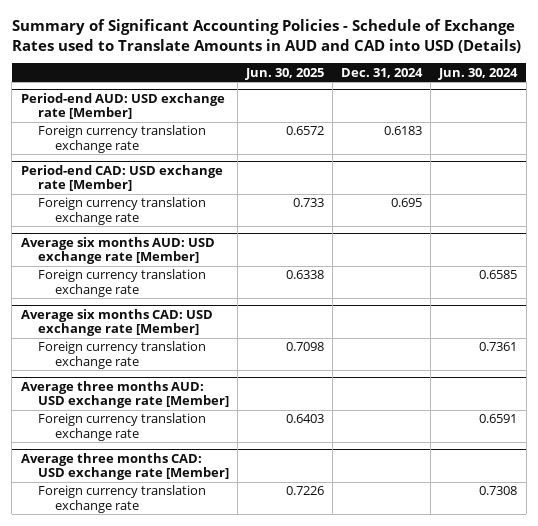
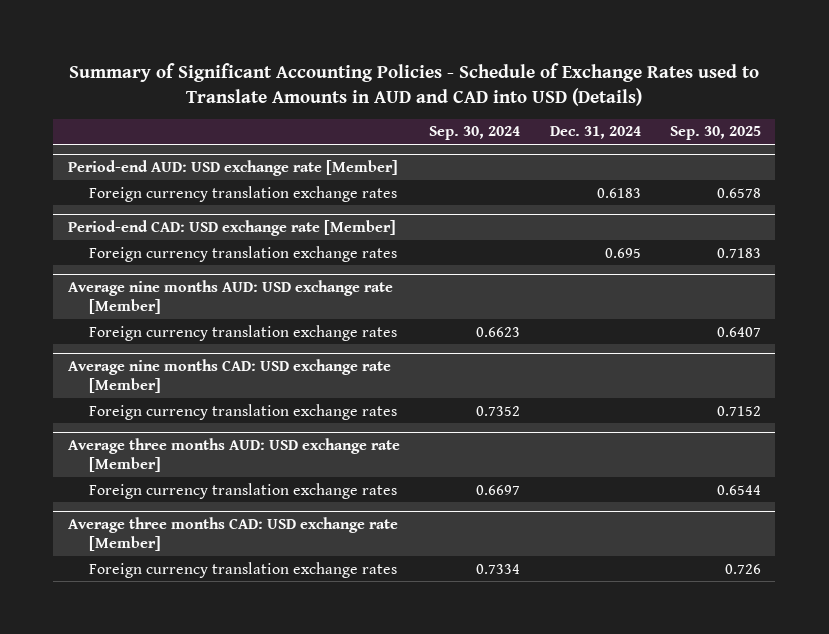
- | Jun. 30, 2025 | Dec. 31, 2024 | Jun. 30, 2024
+ | Sep. 30, 2024 | Dec. 31, 2024 | Sep. 30, 2025
@ Period-end AUD: USD exchange rate [Member]
- Foreign currency translation exchange rate | 0.6572 | 0.6183 |
+ Foreign currency translation exchange rates | | 0.6183 | 0.6578
@ Period-end CAD: USD exchange rate [Member]
- Foreign currency translation exchange rate | 0.733 | 0.695 |
- Average six months AUD: USD exchange rate [Member]
- Foreign currency translation exchange rate | 0.6338 | | 0.6585
- Average six months CAD: USD exchange rate [Member]
- Foreign currency translation exchange rate | 0.7098 | | 0.7361
@ Period-end CAD: USD exchange rate [Member]
+ Foreign currency translation exchange rates | | 0.695 | 0.7183
+ Average nine months AUD: USD exchange rate [Member]
+ Foreign currency translation exchange rates | 0.6623 | | 0.6407
+ Average nine months CAD: USD exchange rate [Member]
+ Foreign currency translation exchange rates | 0.7352 | | 0.7152
@ Average three months AUD: USD exchange rate [Member]
- Foreign currency translation exchange rate | 0.6403 | | 0.6591
+ Foreign currency translation exchange rates | 0.6697 | | 0.6544
@ Average three months CAD: USD exchange rate [Member]
- Foreign currency translation exchange rate | 0.7226 | | 0.7308
+ Foreign currency translation exchange rates | 0.7334 | | 0.726

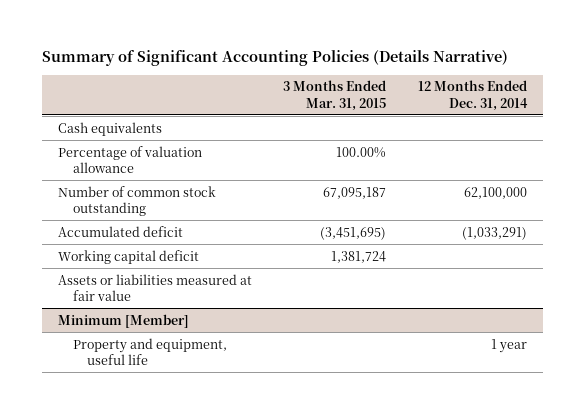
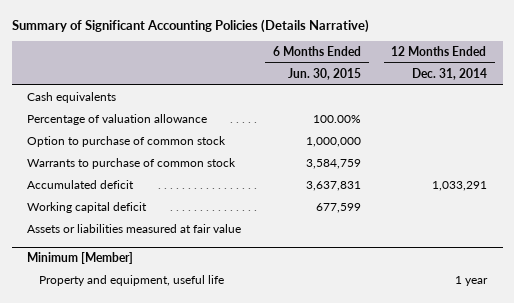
- | 3 Months Ended Mar. 31, 2015 | 12 Months Ended Dec. 31, 2014
+ | 6 Months Ended Jun. 30, 2015 | 12 Months Ended Dec. 31, 2014
- Number of common stock outstanding | 67,095,187 | 62,100,000
- Accumulated deficit | (3,451,695) | (1,033,291)
+ Option to purchase of common stock | 1,000,000 |
+ Warrants to purchase of common stock | 3,584,759 |
+ Accumulated deficit | 3,637,831 | 1,033,291

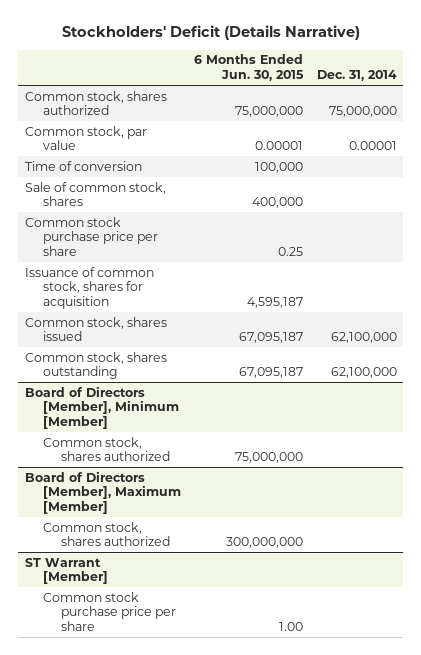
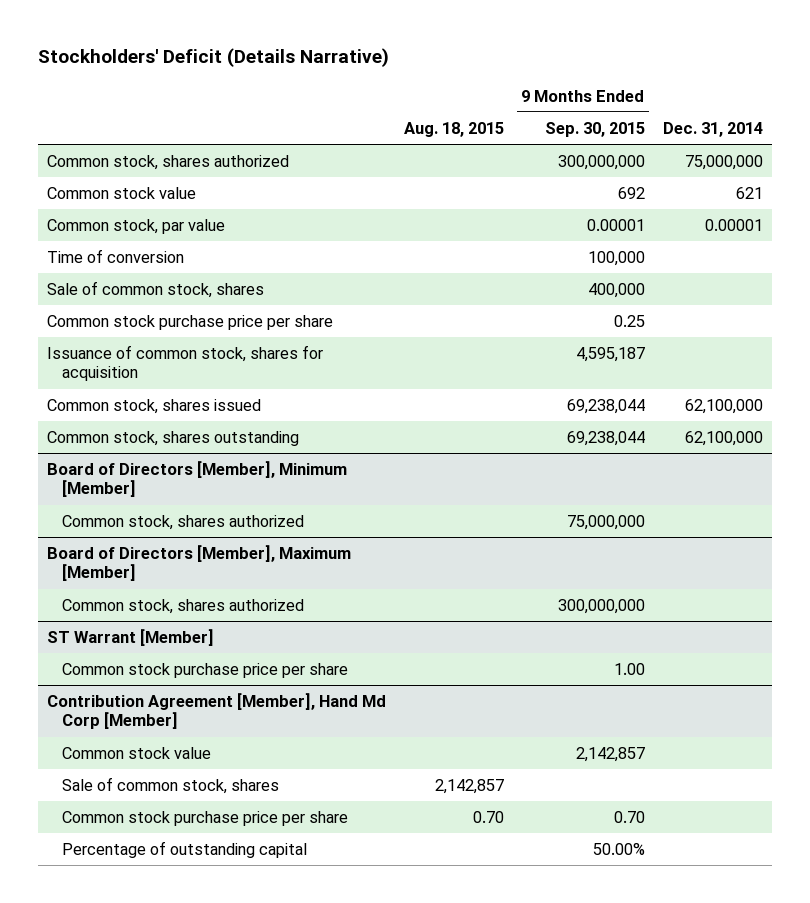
- | 6 Months Ended Jun. 30, 2015 | Dec. 31, 2014
+ | Aug. 18, 2015 | 9 Months Ended Sep. 30, 2015 | Dec. 31, 2014
+ Common stock value | | 692 | 621
+ Contribution Agreement [Member], Hand Md Corp [Member]
+ Common stock value | | 2,142,857 |
+ Sale of common stock, shares | 2,142,857 | |
+ Common stock purchase price per share | 0.70 | 0.70 |
+ Percentage of outstanding capital | | 50.00% |

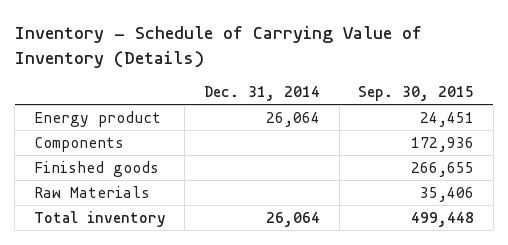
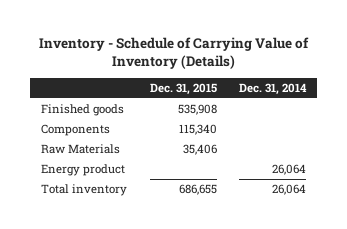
- | Dec. 31, 2014 | Sep. 30, 2015
+ | Dec. 31, 2015 | Dec. 31, 2014
moved down: Components | 115,340 |
moved down: Energy product | | 26,064

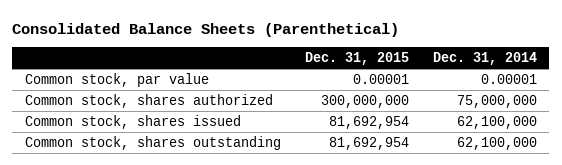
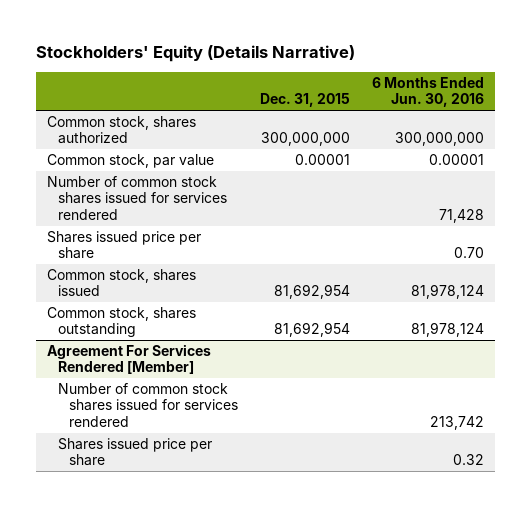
- Consolidated Balance Sheets (Parenthetical)
+ Stockholders' Equity (Details Narrative)
- | Dec. 31, 2015 | Dec. 31, 2014
+ | Dec. 31, 2015 | 6 Months Ended Jun. 30, 2016
moved down: Common stock, par value | 0.00001 | 0.00001
+ Number of common stock shares issued for services rendered | | 71,428
+ Shares issued price per share | | 0.70
+ Agreement For Services Rendered [Member]
+ Number of common stock shares issued for services rendered | | 213,742
+ Shares issued price per share | | 0.32

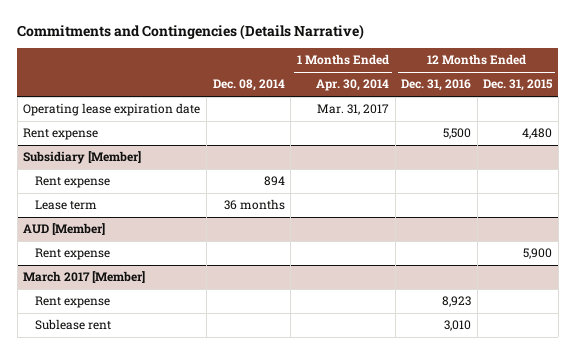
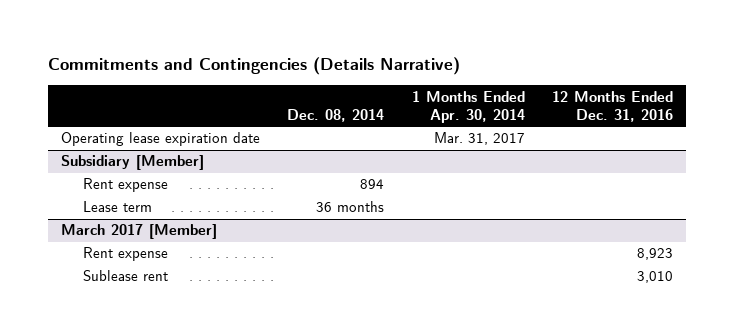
- | Dec. 08, 2014 | 1 Months Ended Apr. 30, 2014 | 12 Months Ended Dec. 31, 2016 | 12 Months Ended Dec. 31, 2015
+ | Dec. 08, 2014 | 1 Months Ended Apr. 30, 2014 | 12 Months Ended Dec. 31, 2016
- Rent expense | | | 5,500 | 4,480
- AUD [Member]
- Rent expense | | | | 5,900

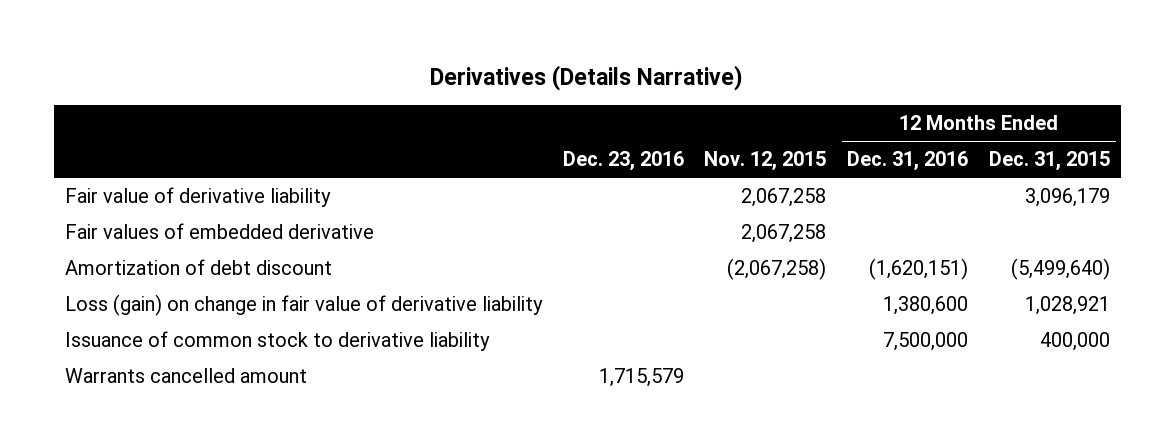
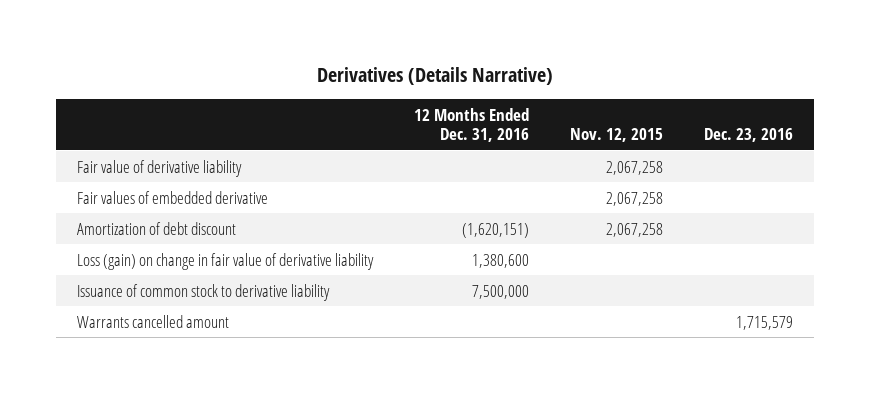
- | Dec. 23, 2016 | Nov. 12, 2015 | 12 Months Ended Dec. 31, 2016 | 12 Months Ended Dec. 31, 2015
+ | 12 Months Ended Dec. 31, 2016 | Nov. 12, 2015 | Dec. 23, 2016
- Amortization of debt discount | | (2,067,258) | (1,620,151) | (5,499,640)
+ Amortization of debt discount | (1,620,151) | 2,067,258 |

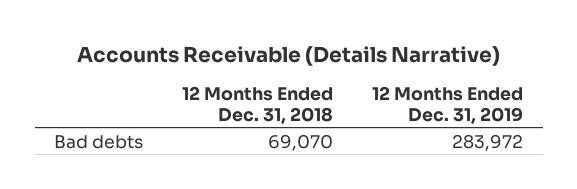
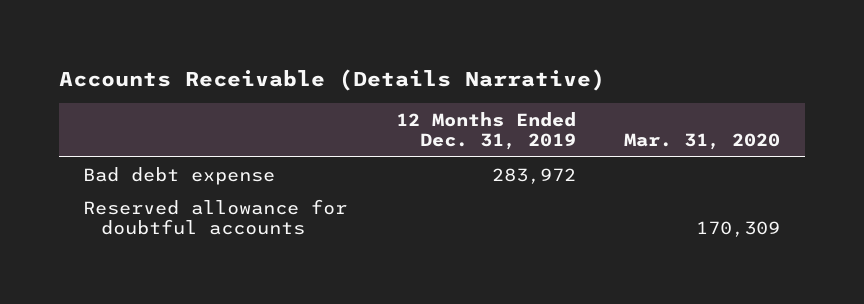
- | 12 Months Ended Dec. 31, 2018 | 12 Months Ended Dec. 31, 2019
+ | 12 Months Ended Dec. 31, 2019 | Mar. 31, 2020
- Bad debts | 69,070 | 283,972
+ Bad debt expense | 283,972 |
+ Reserved allowance for doubtful accounts | | 170,309

